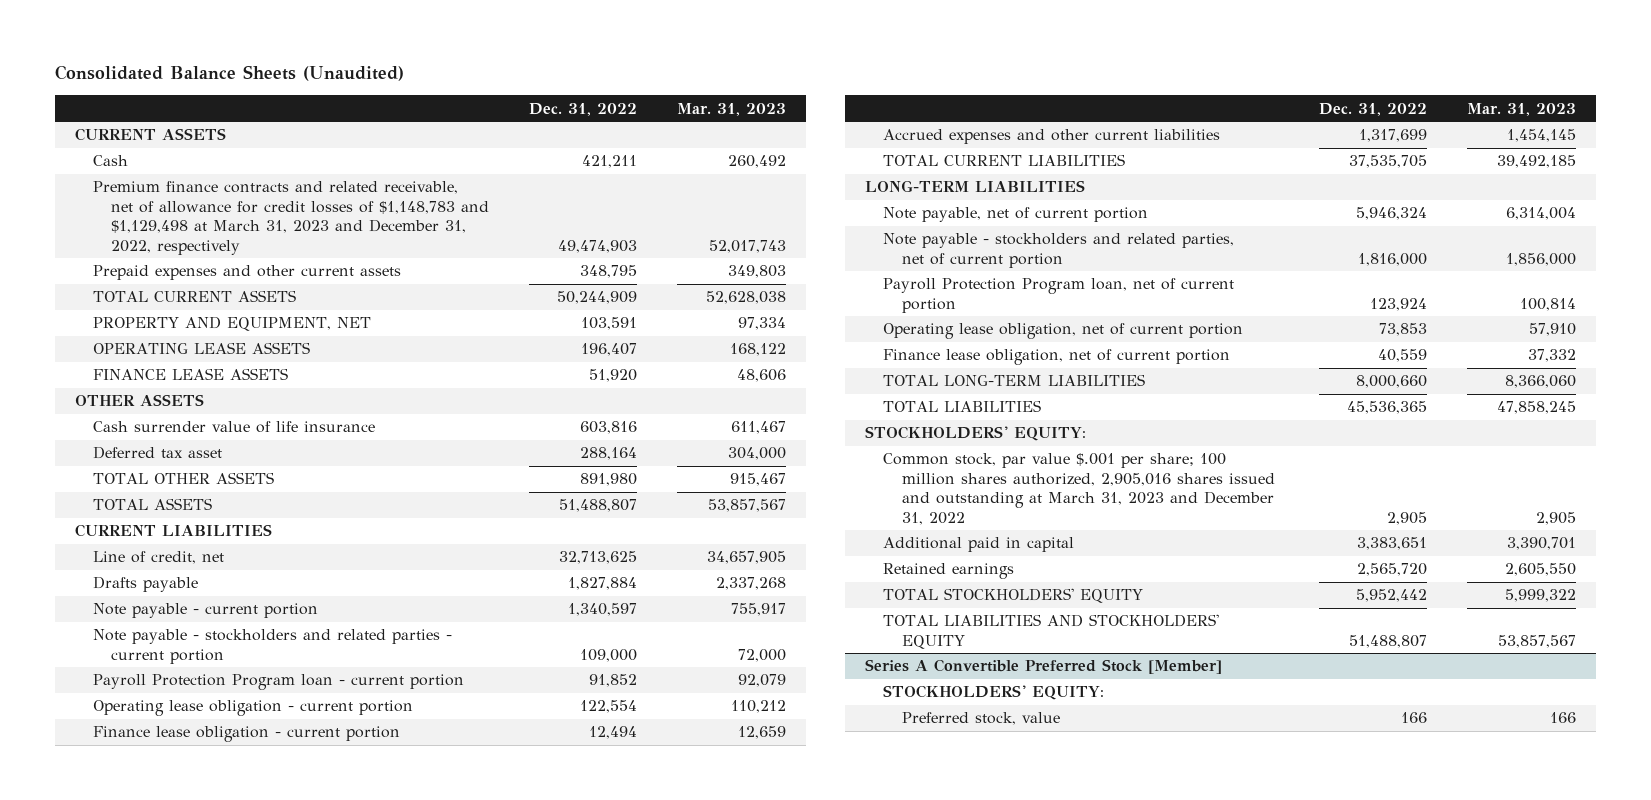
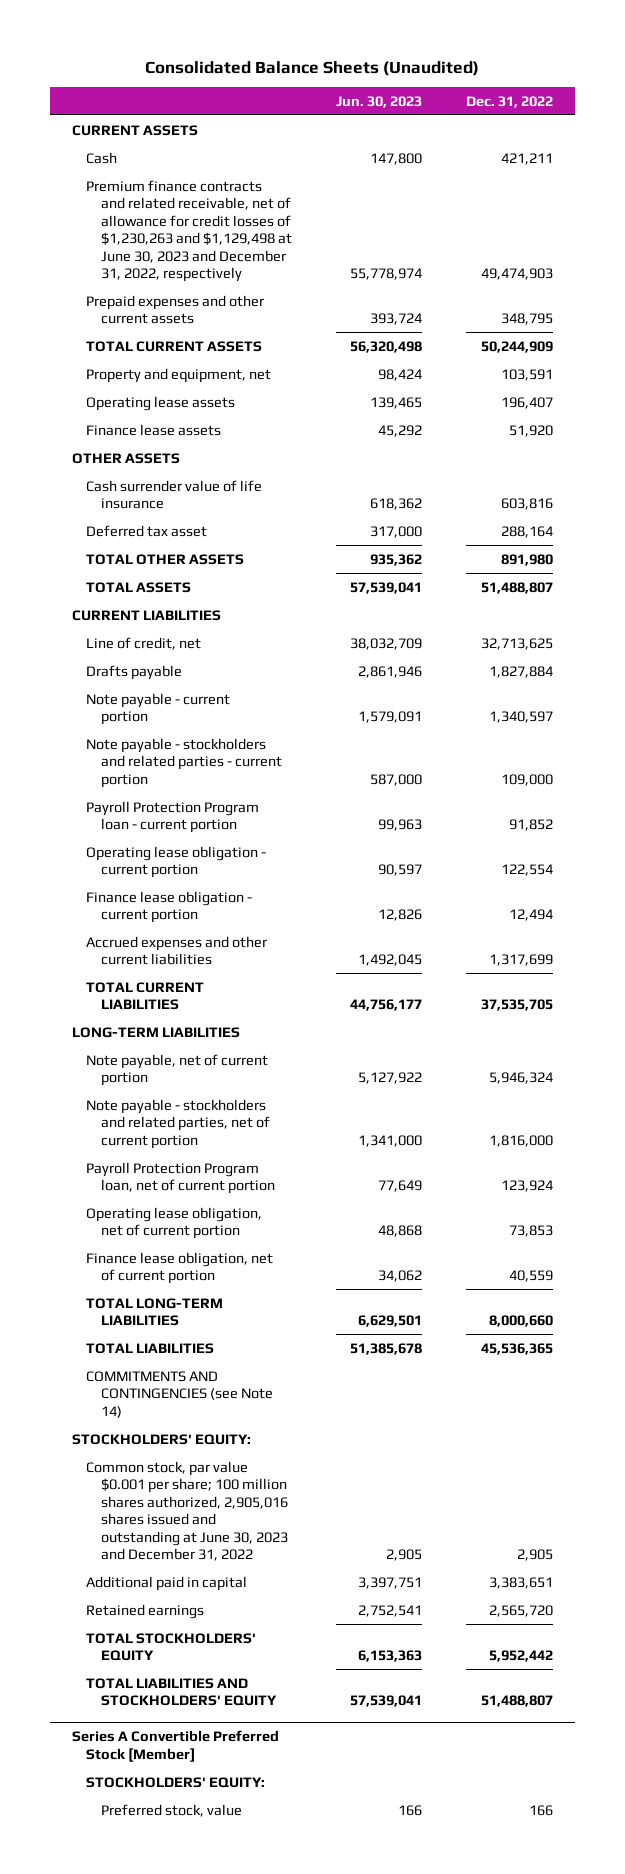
- | Dec. 31, 2022 | Mar. 31, 2023
+ | Jun. 30, 2023 | Dec. 31, 2022
- Premium finance contracts and related receivable, net of allowance for credit losses of $1,148,783 and $1,129,498 at March 31, 2023 and December 31, 2022, respectively | 49,474,903 | 52,017,743
+ Premium finance contracts and related receivable, net of allowance for credit losses of $1,230,263 and $1,129,498 at June 30, 2023 and December 31, 2022, respectively | 55,778,974 | 49,474,903
- PROPERTY AND EQUIPMENT, NET | 103,591 | 97,334
- OPERATING LEASE ASSETS | 196,407 | 168,122
- FINANCE LEASE ASSETS | 51,920 | 48,606
+ Property and equipment, net | 98,424 | 103,591
+ Operating lease assets | 139,465 | 196,407
+ Finance lease assets | 45,292 | 51,920
+ COMMITMENTS AND CONTINGENCIES (see Note 14)
- Common stock, par value $.001 per share; 100 million shares authorized, 2,905,016 shares issued and outstanding at March 31, 2023 and December 31, 2022 | 2,905 | 2,905
+ Common stock, par value $0.001 per share; 100 million shares authorized, 2,905,016 shares issued and outstanding at June 30, 2023 and December 31, 2022 | 2,905 | 2,905

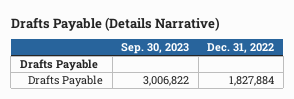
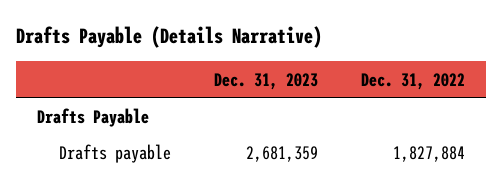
- | Sep. 30, 2023 | Dec. 31, 2022
+ | Dec. 31, 2023 | Dec. 31, 2022
- Drafts Payable | 3,006,822 | 1,827,884
+ Drafts payable | 2,681,359 | 1,827,884

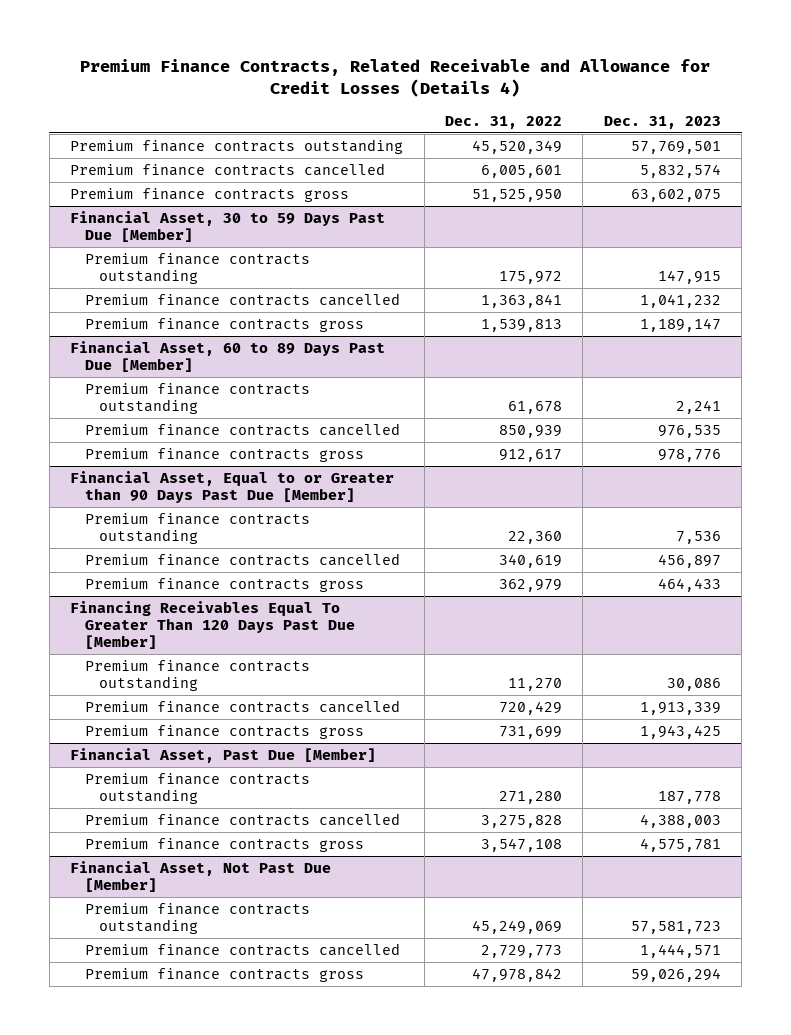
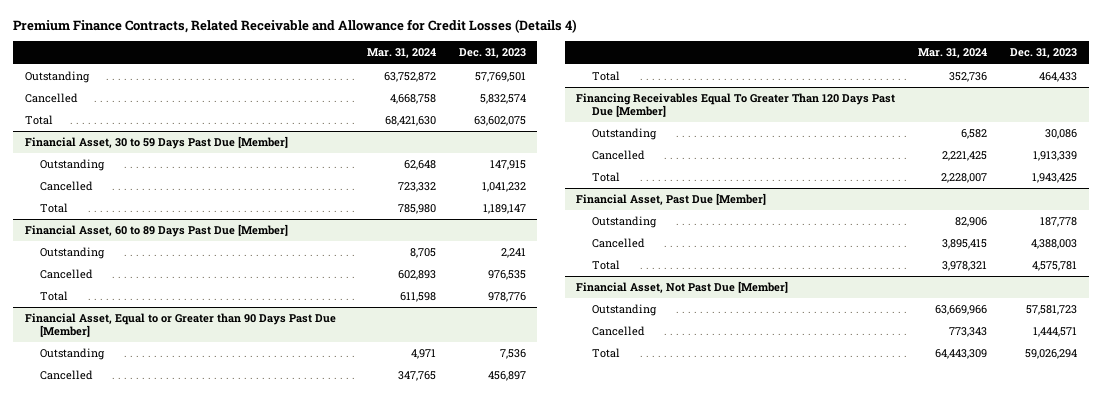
- | Dec. 31, 2022 | Dec. 31, 2023
+ | Mar. 31, 2024 | Dec. 31, 2023
- Premium finance contracts outstanding | 45,520,349 | 57,769,501
- Premium finance contracts cancelled | 6,005,601 | 5,832,574
- Premium finance contracts gross | 51,525,950 | 63,602,075
+ Outstanding | 63,752,872 | 57,769,501
+ Cancelled | 4,668,758 | 5,832,574
+ Total | 68,421,630 | 63,602,075
@ Financial Asset, 30 to 59 Days Past Due [Member]
- Premium finance contracts outstanding | 175,972 | 147,915
- Premium finance contracts cancelled | 1,363,841 | 1,041,232
- Premium finance contracts gross | 1,539,813 | 1,189,147
+ Outstanding | 62,648 | 147,915
+ Cancelled | 723,332 | 1,041,232
+ Total | 785,980 | 1,189,147
@ Financial Asset, 60 to 89 Days Past Due [Member]
- Premium finance contracts outstanding | 61,678 | 2,241
- Premium finance contracts cancelled | 850,939 | 976,535
- Premium finance contracts gross | 912,617 | 978,776
+ Outstanding | 8,705 | 2,241
+ Cancelled | 602,893 | 976,535
+ Total | 611,598 | 978,776
@ Financial Asset, Equal to or Greater than 90 Days Past Due [Member]
- Premium finance contracts outstanding | 22,360 | 7,536
- Premium finance contracts cancelled | 340,619 | 456,897
- Premium finance contracts gross | 362,979 | 464,433
+ Outstanding | 4,971 | 7,536
+ Cancelled | 347,765 | 456,897
+ Total | 352,736 | 464,433
@ Financing Receivables Equal To Greater Than 120 Days Past Due [Member]
- Premium finance contracts outstanding | 11,270 | 30,086
- Premium finance contracts cancelled | 720,429 | 1,913,339
- Premium finance contracts gross | 731,699 | 1,943,425
+ Outstanding | 6,582 | 30,086
+ Cancelled | 2,221,425 | 1,913,339
+ Total | 2,228,007 | 1,943,425
@ Financial Asset, Past Due [Member]
- Premium finance contracts outstanding | 271,280 | 187,778
- Premium finance contracts cancelled | 3,275,828 | 4,388,003
- Premium finance contracts gross | 3,547,108 | 4,575,781
+ Outstanding | 82,906 | 187,778
+ Cancelled | 3,895,415 | 4,388,003
+ Total | 3,978,321 | 4,575,781
@ Financial Asset, Not Past Due [Member]
- Premium finance contracts outstanding | 45,249,069 | 57,581,723
- Premium finance contracts cancelled | 2,729,773 | 1,444,571
- Premium finance contracts gross | 47,978,842 | 59,026,294
+ Outstanding | 63,669,966 | 57,581,723
+ Cancelled | 773,343 | 1,444,571
+ Total | 64,443,309 | 59,026,294

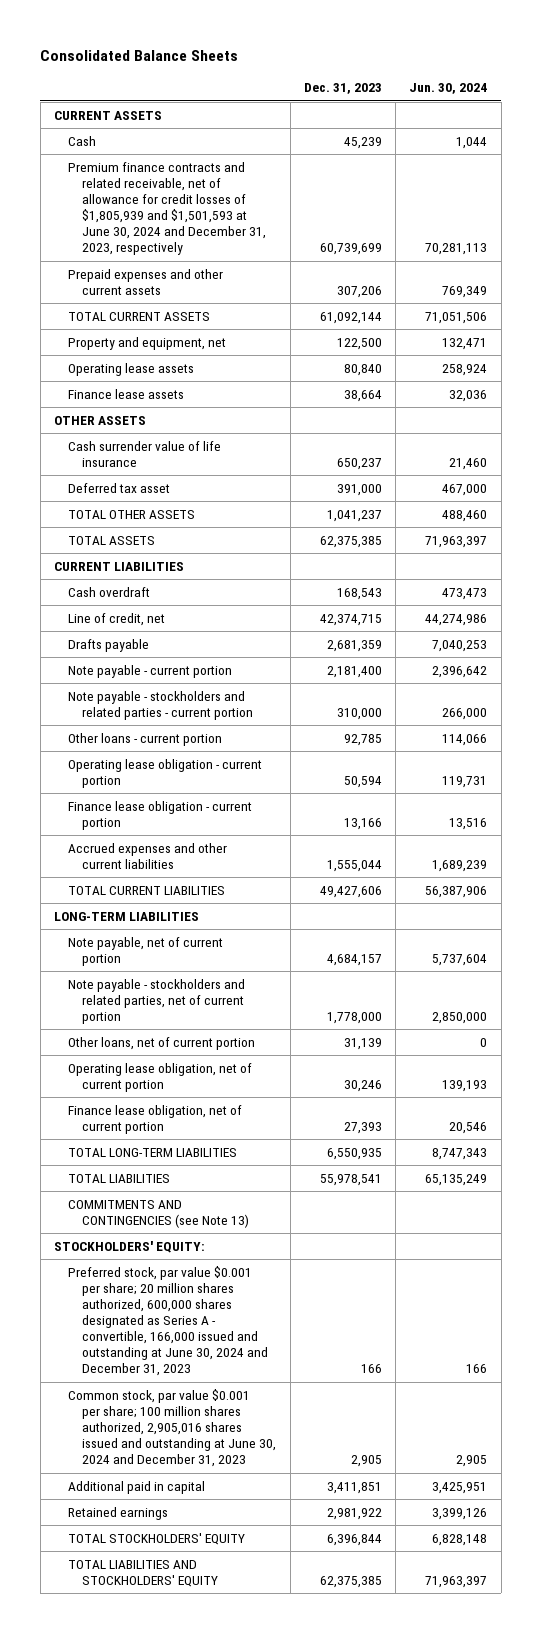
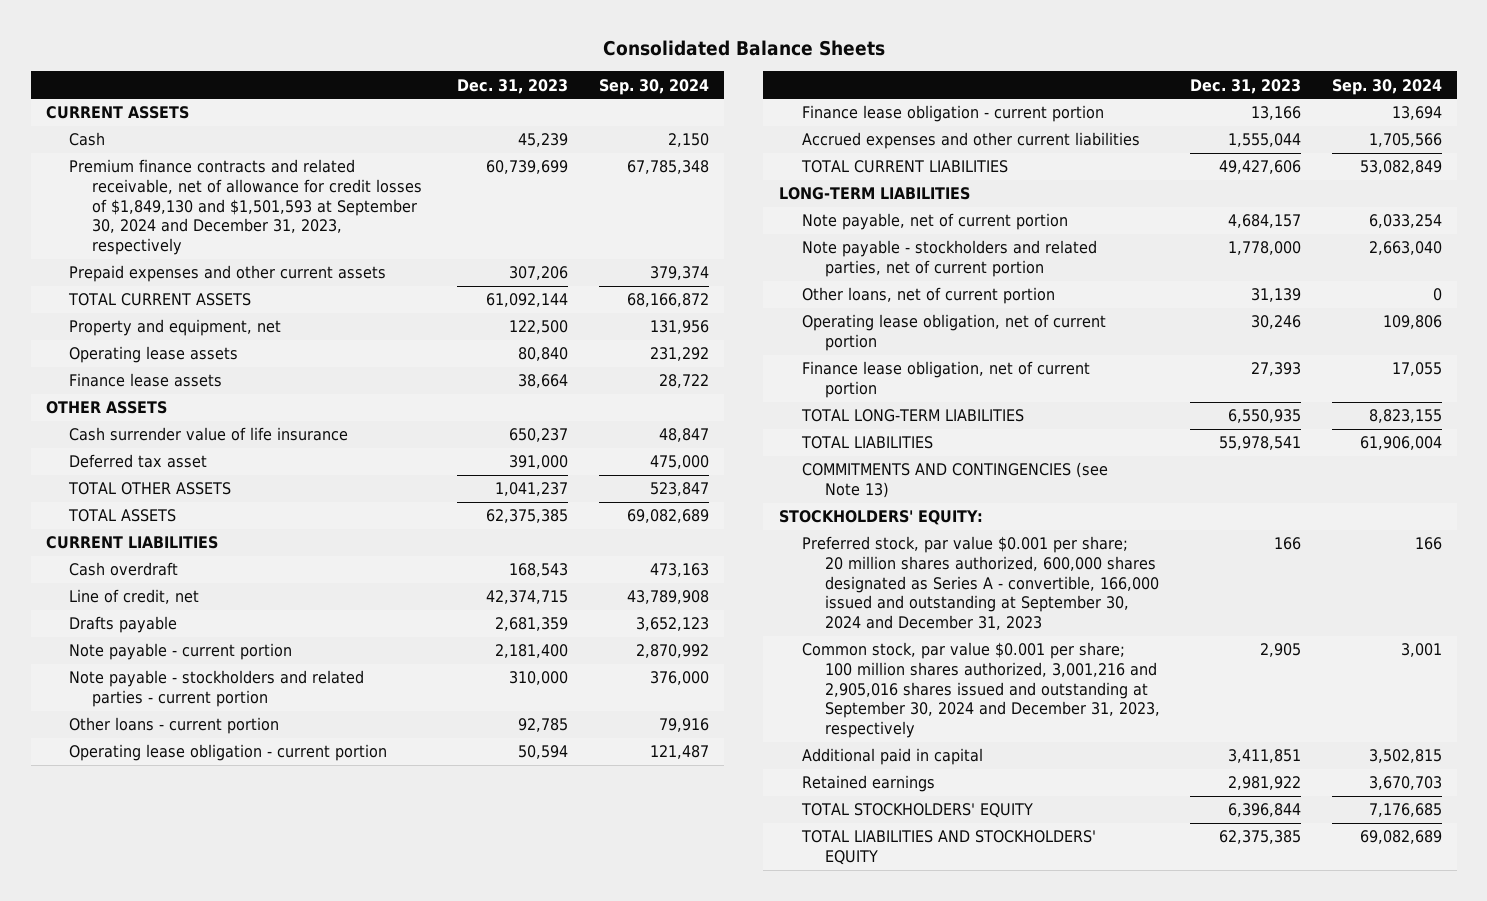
- | Dec. 31, 2023 | Jun. 30, 2024
+ | Dec. 31, 2023 | Sep. 30, 2024
- Premium finance contracts and related receivable, net of allowance for credit losses of $1,805,939 and $1,501,593 at June 30, 2024 and December 31, 2023, respectively | 60,739,699 | 70,281,113
+ Premium finance contracts and related receivable, net of allowance for credit losses of $1,849,130 and $1,501,593 at September 30, 2024 and December 31, 2023, respectively | 60,739,699 | 67,785,348
- Preferred stock, par value $0.001 per share; 20 million shares authorized, 600,000 shares designated as Series A - convertible, 166,000 issued and outstanding at June 30, 2024 and December 31, 2023 | 166 | 166
- Common stock, par value $0.001 per share; 100 million shares authorized, 2,905,016 shares issued and outstanding at June 30, 2024 and December 31, 2023 | 2,905 | 2,905
+ Preferred stock, par value $0.001 per share; 20 million shares authorized, 600,000 shares designated as Series A - convertible, 166,000 issued and outstanding at September 30, 2024 and December 31, 2023 | 166 | 166
+ Common stock, par value $0.001 per share; 100 million shares authorized, 3,001,216 and 2,905,016 shares issued and outstanding at September 30, 2024 and December 31, 2023, respectively | 2,905 | 3,001

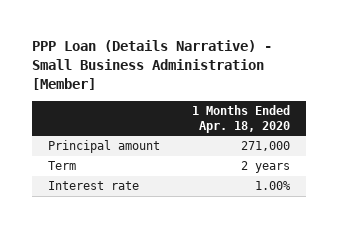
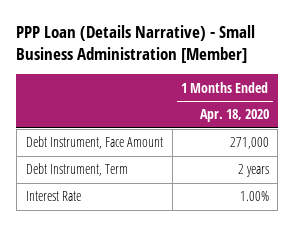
- Principal amount | 271,000
- Term | 2 years
- Interest rate | 1.00%
+ Debt Instrument, Face Amount | 271,000
+ Debt Instrument, Term | 2 years
+ Interest Rate | 1.00%

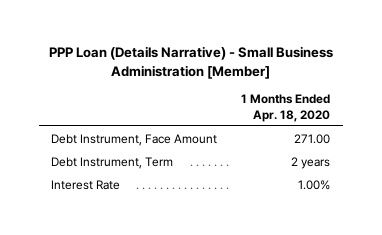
- Debt Instrument, Face Amount | 271,000
+ Debt Instrument, Face Amount | 271.00

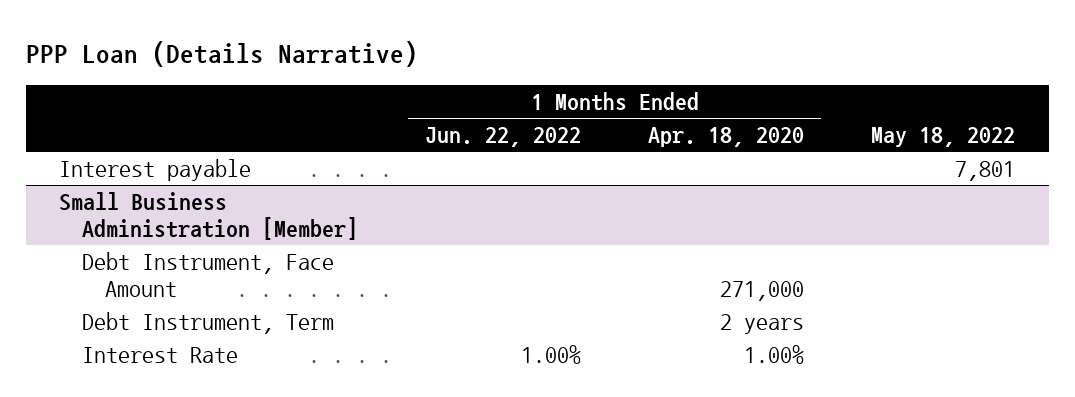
- PPP Loan (Details Narrative) - Small Business Administration [Member]
+ PPP Loan (Details Narrative)
- | 1 Months Ended Apr. 18, 2020
+ | 1 Months Ended Jun. 22, 2022 | 1 Months Ended Apr. 18, 2020 | May 18, 2022
- Debt Instrument, Face Amount | 271.00
+ Interest payable | | | 7,801
+ Small Business Administration [Member]
+ Debt Instrument, Face Amount | | 271,000 |

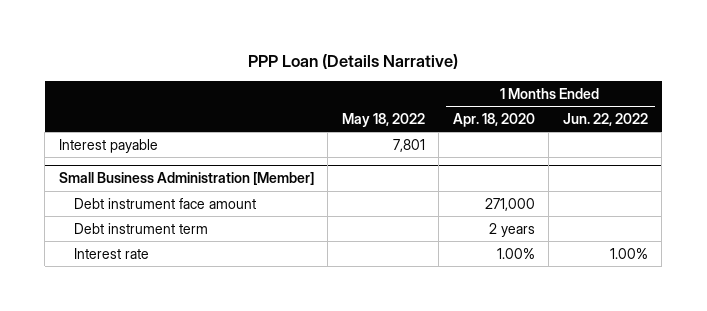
- | 1 Months Ended Jun. 22, 2022 | 1 Months Ended Apr. 18, 2020 | May 18, 2022
+ | May 18, 2022 | 1 Months Ended Apr. 18, 2020 | 1 Months Ended Jun. 22, 2022
@ Small Business Administration [Member]
- Debt Instrument, Face Amount | | 271,000 |
- Debt Instrument, Term | | 2 years |
- Interest Rate | 1.00% | 1.00% |
+ Debt instrument face amount | | 271,000 |
+ Debt instrument term | | 2 years |
+ Interest rate | | 1.00% | 1.00%

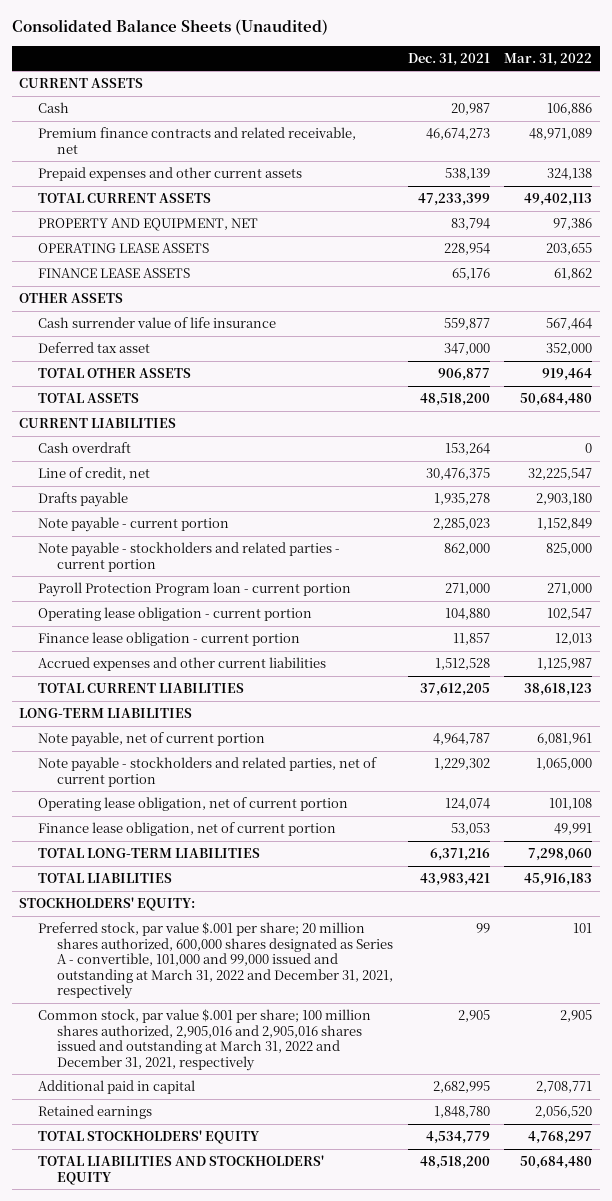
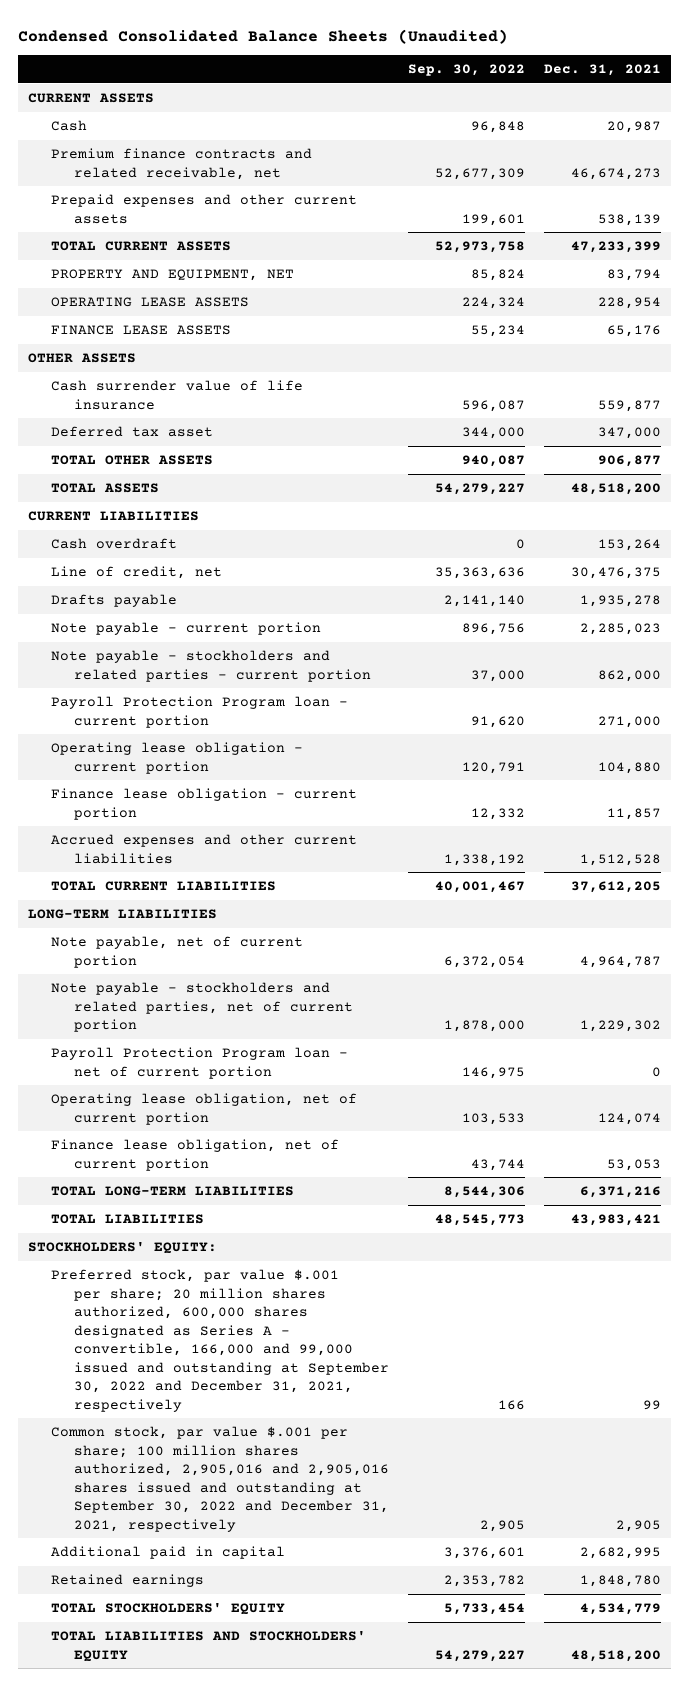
- Consolidated Balance Sheets (Unaudited)
+ Condensed Consolidated Balance Sheets (Unaudited)
- | Dec. 31, 2021 | Mar. 31, 2022
+ | Sep. 30, 2022 | Dec. 31, 2021
+ Payroll Protection Program loan - net of current portion | 146,975 | 0
- Preferred stock, par value $.001 per share; 20 million shares authorized, 600,000 shares designated as Series A - convertible, 101,000 and 99,000 issued and outstanding at March 31, 2022 and December 31, 2021, respectively | 99 | 101
- Common stock, par value $.001 per share; 100 million shares authorized, 2,905,016 and 2,905,016 shares issued and outstanding at March 31, 2022 and December 31, 2021, respectively | 2,905 | 2,905
+ Preferred stock, par value $.001 per share; 20 million shares authorized, 600,000 shares designated as Series A - convertible, 166,000 and 99,000 issued and outstanding at September 30, 2022 and December 31, 2021, respectively | 166 | 99
+ Common stock, par value $.001 per share; 100 million shares authorized, 2,905,016 and 2,905,016 shares issued and outstanding at September 30, 2022 and December 31, 2021, respectively | 2,905 | 2,905

